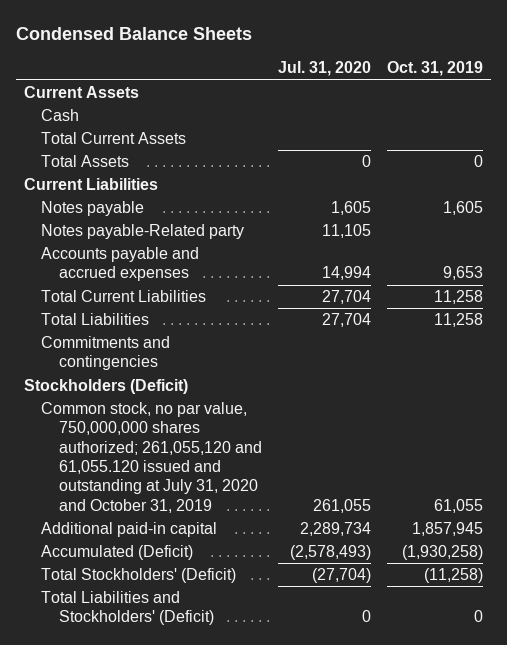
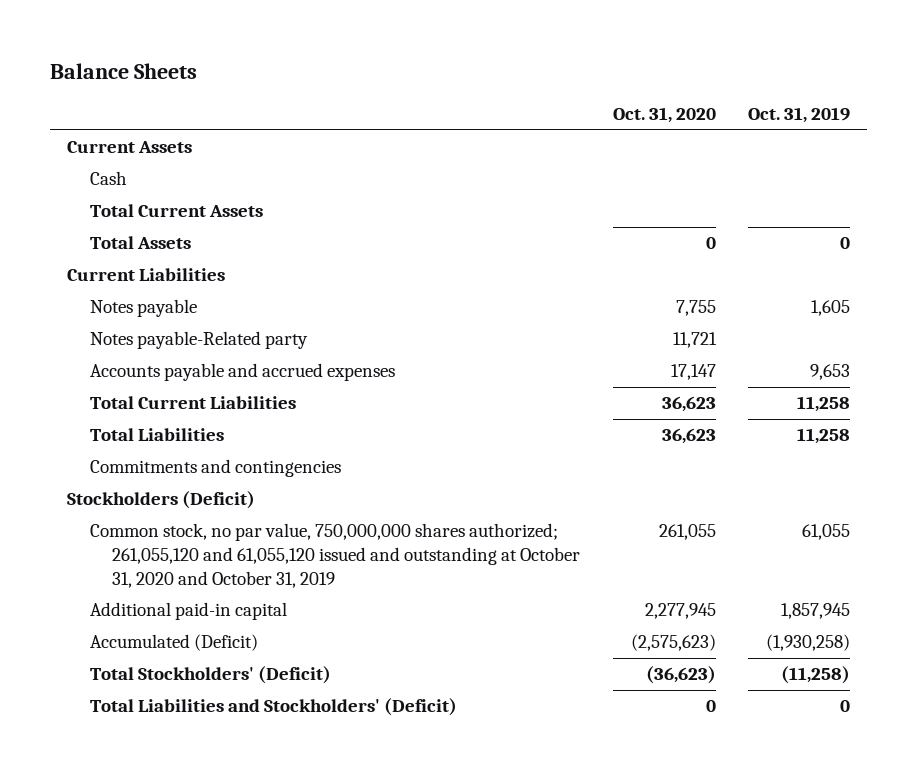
- Condensed Balance Sheets
+ Balance Sheets
- | Jul. 31, 2020 | Oct. 31, 2019
+ | Oct. 31, 2020 | Oct. 31, 2019
- Common stock, no par value, 750,000,000 shares authorized; 261,055,120 and 61,055.120 issued and outstanding at July 31, 2020 and October 31, 2019 | 261,055 | 61,055
+ Common stock, no par value, 750,000,000 shares authorized; 261,055,120 and 61,055,120 issued and outstanding at October 31, 2020 and October 31, 2019 | 261,055 | 61,055

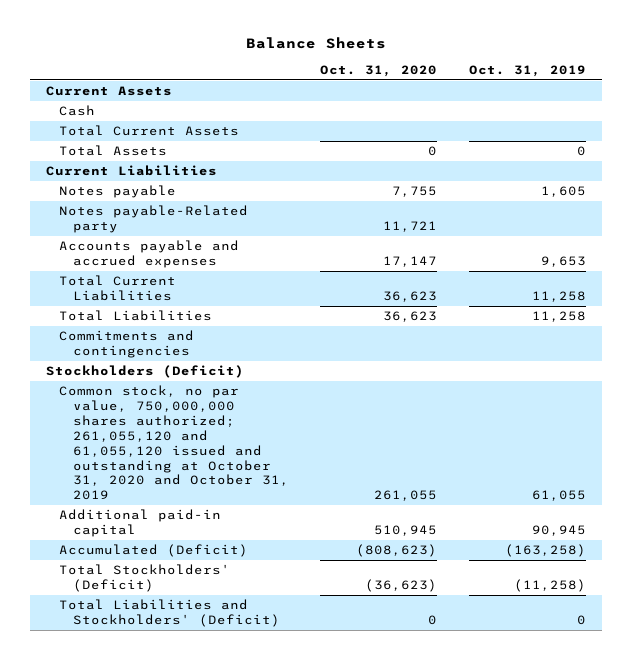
- Additional paid-in capital | 2,277,945 | 1,857,945
- Accumulated (Deficit) | (2,575,623) | (1,930,258)
+ Additional paid-in capital | 510,945 | 90,945
+ Accumulated (Deficit) | (808,623) | (163,258)

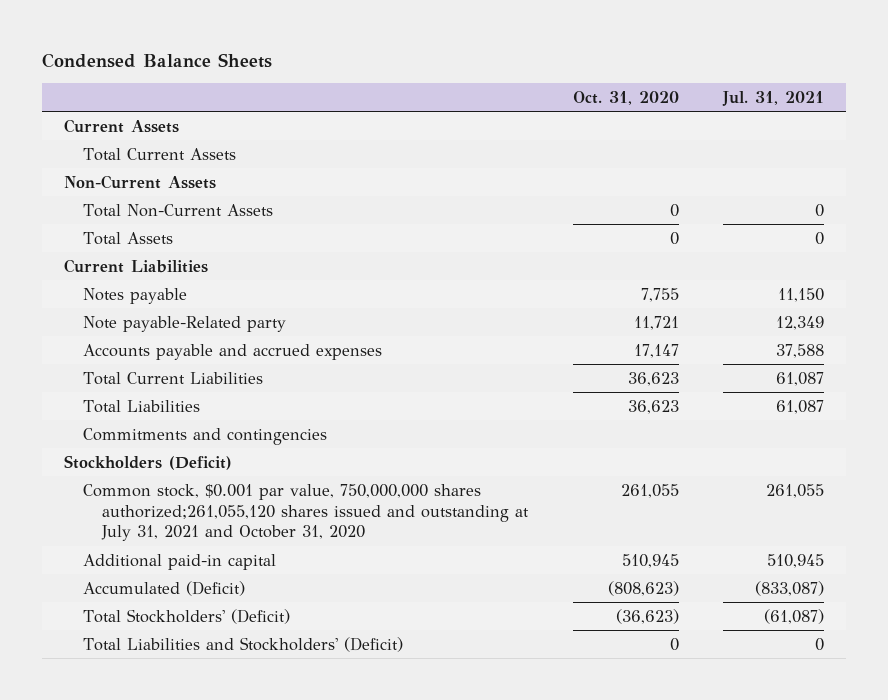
- Balance Sheets
+ Condensed Balance Sheets
- | Oct. 31, 2020 | Oct. 31, 2019
+ | Oct. 31, 2020 | Jul. 31, 2021
- Cash
+ Non-Current Assets
+ Total Non-Current Assets | 0 | 0
- Notes payable-Related party | 11,721 |
+ Note payable-Related party | 11,721 | 12,349
- Common stock, no par value, 750,000,000 shares authorized; 261,055,120 and 61,055,120 issued and outstanding at October 31, 2020 and October 31, 2019 | 261,055 | 61,055
+ Common stock, $0.001 par value, 750,000,000 shares authorized;261,055,120 shares issued and outstanding at July 31, 2021 and October 31, 2020 | 261,055 | 261,055

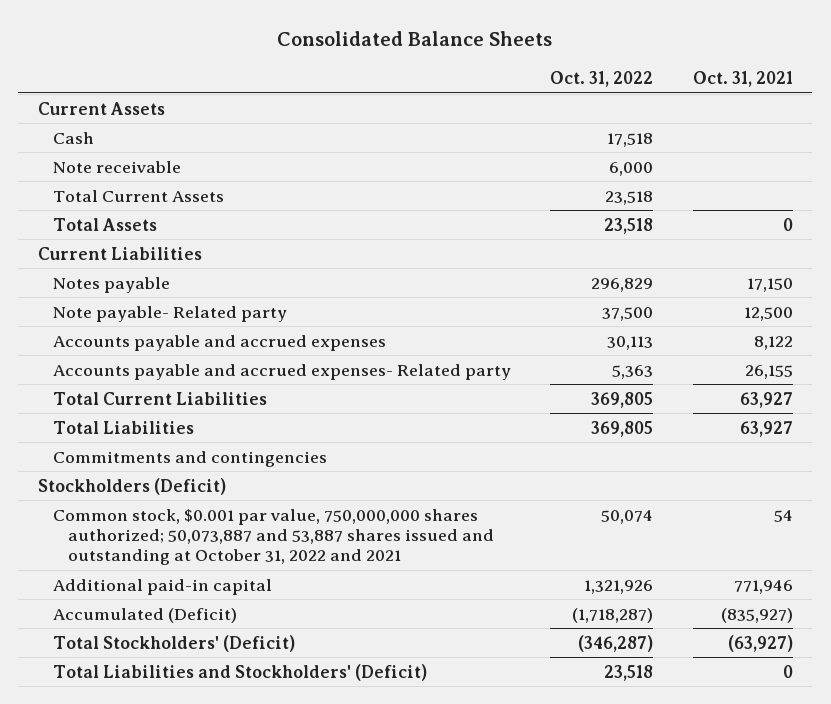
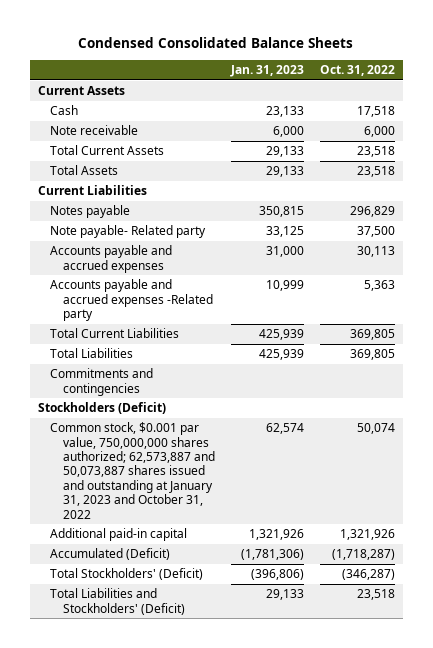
- Consolidated Balance Sheets
+ Condensed Consolidated Balance Sheets
- | Oct. 31, 2022 | Oct. 31, 2021
+ | Jan. 31, 2023 | Oct. 31, 2022
- Accounts payable and accrued expenses- Related party | 5,363 | 26,155
+ Accounts payable and accrued expenses -Related party | 10,999 | 5,363
- Common stock, $0.001 par value, 750,000,000 shares authorized; 50,073,887 and 53,887 shares issued and outstanding at October 31, 2022 and 2021 | 50,074 | 54
+ Common stock, $0.001 par value, 750,000,000 shares authorized; 62,573,887 and 50,073,887 shares issued and outstanding at January 31, 2023 and October 31, 2022 | 62,574 | 50,074

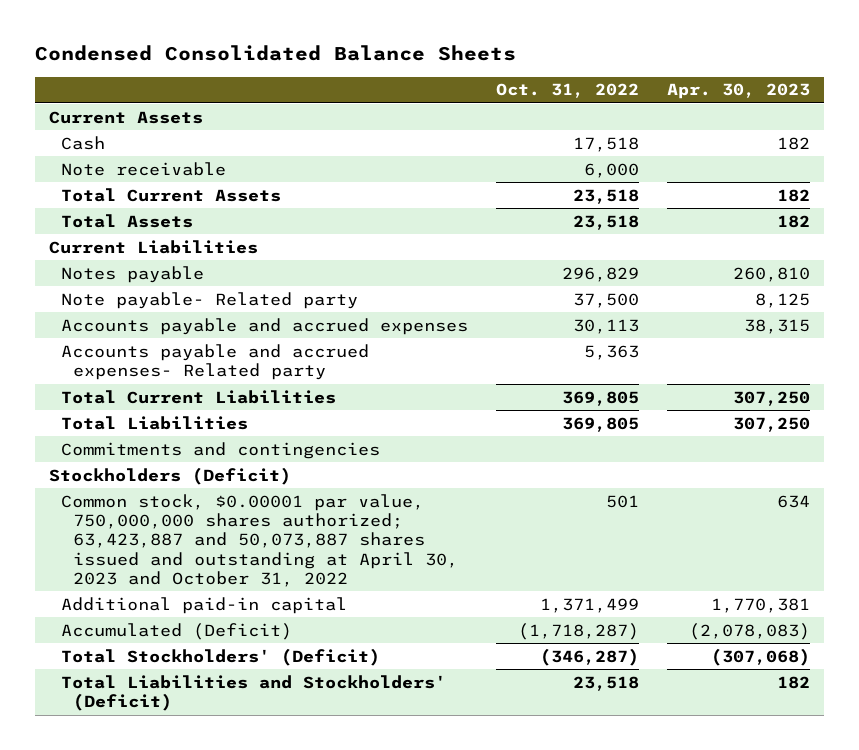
- | Jan. 31, 2023 | Oct. 31, 2022
+ | Oct. 31, 2022 | Apr. 30, 2023
- Accounts payable and accrued expenses -Related party | 10,999 | 5,363
+ Accounts payable and accrued expenses- Related party | 5,363 |
- Common stock, $0.001 par value, 750,000,000 shares authorized; 62,573,887 and 50,073,887 shares issued and outstanding at January 31, 2023 and October 31, 2022 | 62,574 | 50,074
- Additional paid-in capital | 1,321,926 | 1,321,926
+ Common stock, $0.00001 par value, 750,000,000 shares authorized; 63,423,887 and 50,073,887 shares issued and outstanding at April 30, 2023 and October 31, 2022 | 501 | 634
+ Additional paid-in capital | 1,371,499 | 1,770,381

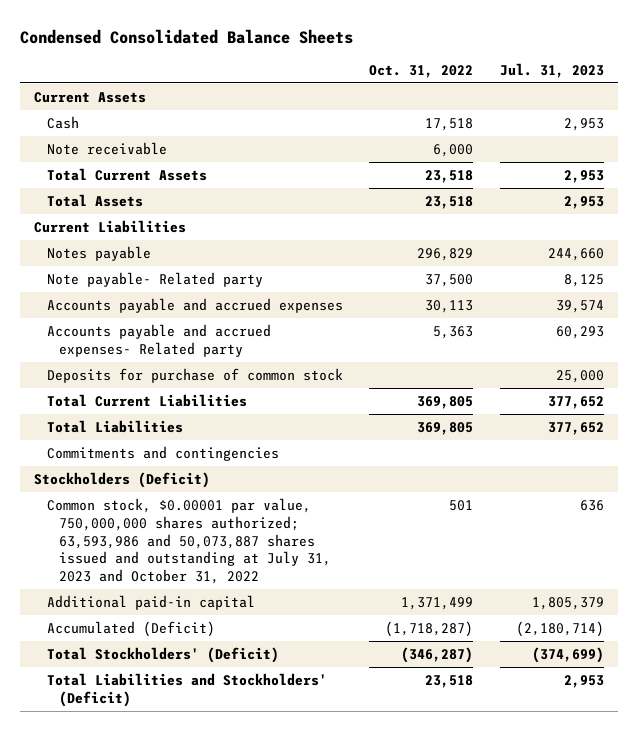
- | Oct. 31, 2022 | Apr. 30, 2023
+ | Oct. 31, 2022 | Jul. 31, 2023
+ Deposits for purchase of common stock | | 25,000
- Common stock, $0.00001 par value, 750,000,000 shares authorized; 63,423,887 and 50,073,887 shares issued and outstanding at April 30, 2023 and October 31, 2022 | 501 | 634
+ Common stock, $0.00001 par value, 750,000,000 shares authorized; 63,593,986 and 50,073,887 shares issued and outstanding at July 31, 2023 and October 31, 2022 | 501 | 636

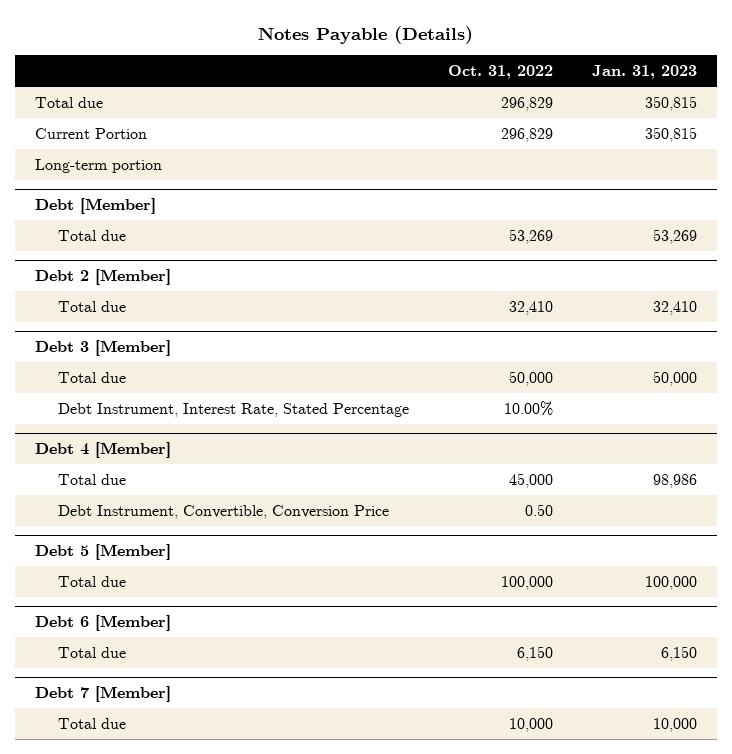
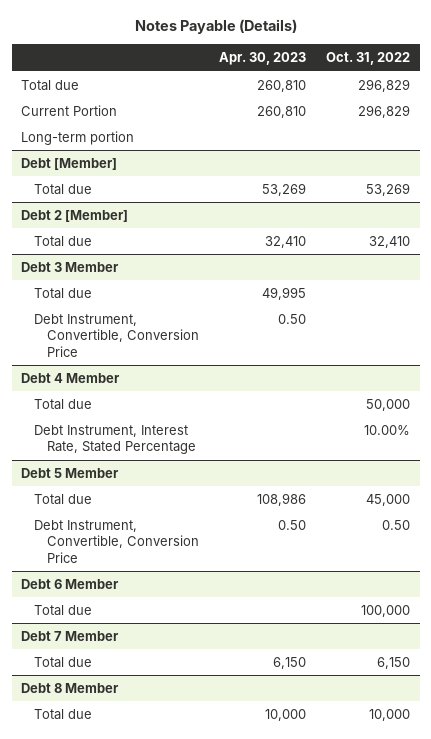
- | Oct. 31, 2022 | Jan. 31, 2023
+ | Apr. 30, 2023 | Oct. 31, 2022
- Debt 3 [Member]
+ Debt 3 Member
+ Total due | 49,995 |
+ Debt Instrument, Convertible, Conversion Price | 0.50 |
+ Debt 4 Member
- Debt 4 [Member]
+ Debt 5 Member
- Debt 5 [Member]
+ Debt 6 Member
- Debt 6 [Member]
+ Debt 7 Member
- Debt 7 [Member]
+ Debt 8 Member

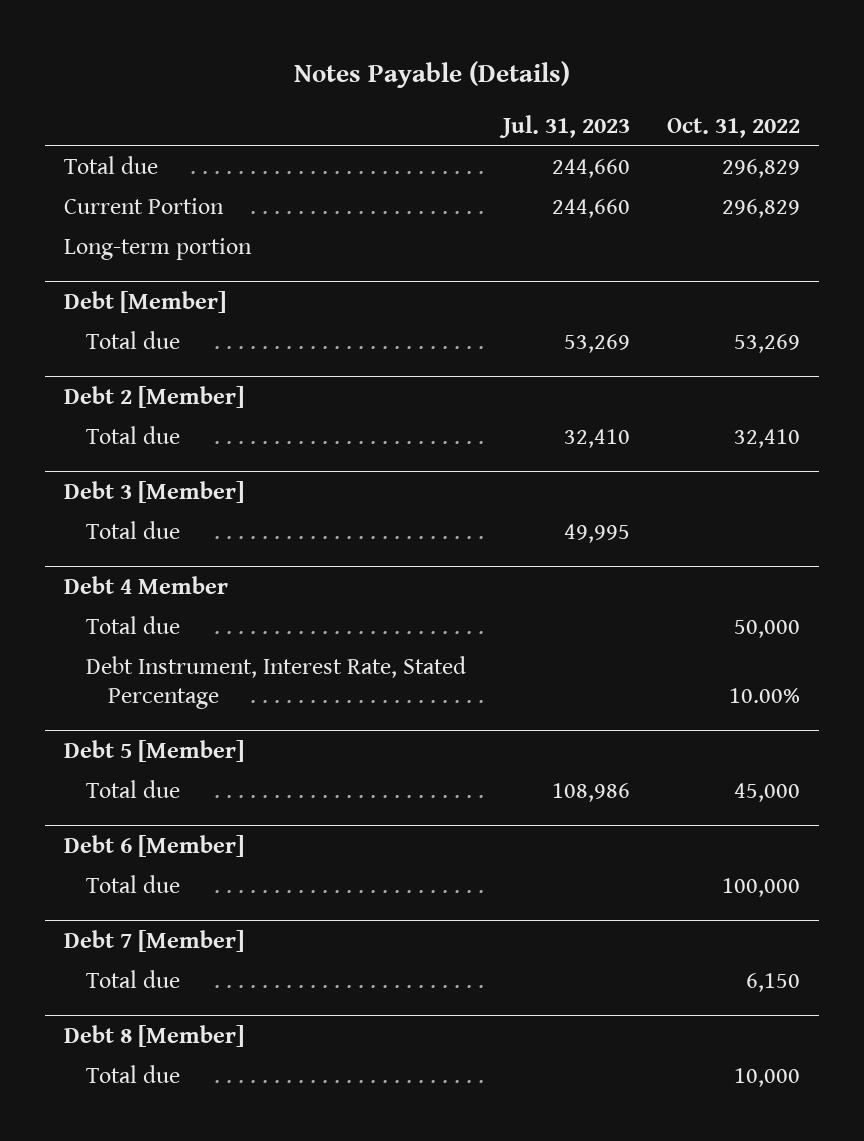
- | Apr. 30, 2023 | Oct. 31, 2022
+ | Jul. 31, 2023 | Oct. 31, 2022
- Debt 3 Member
+ Debt 3 [Member]
- Debt Instrument, Convertible, Conversion Price | 0.50 |
- Debt 5 Member
+ Debt 5 [Member]
- Debt Instrument, Convertible, Conversion Price | 0.50 | 0.50
- Debt 6 Member
+ Debt 6 [Member]
- Debt 7 Member
+ Debt 7 [Member]
- Debt 8 Member
+ Debt 8 [Member]

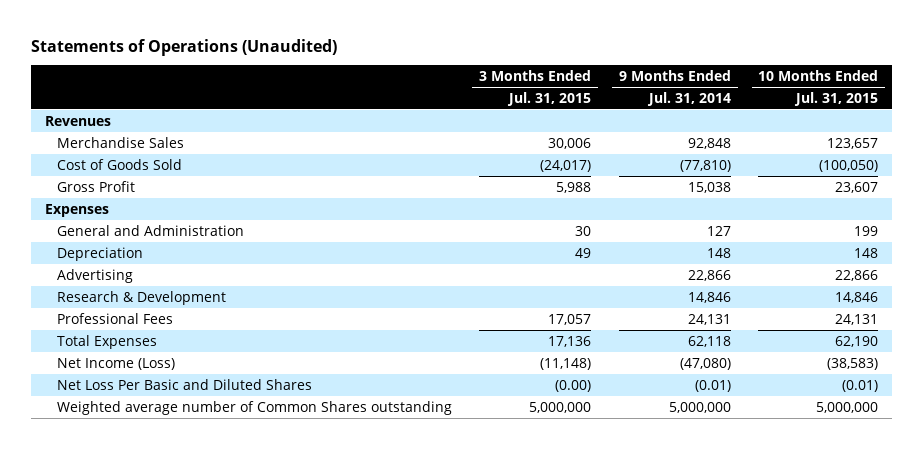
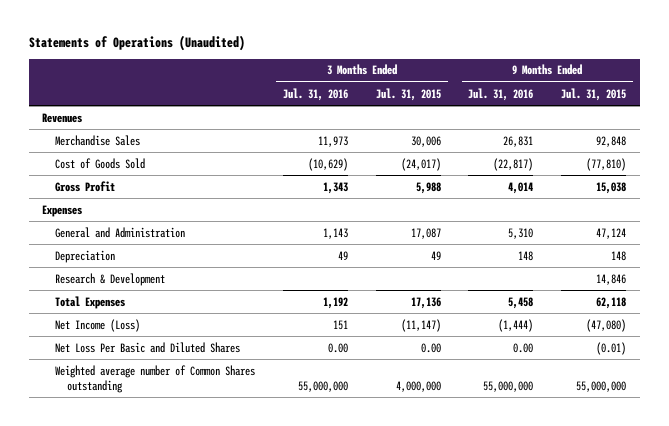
- | 3 Months Ended Jul. 31, 2015 | 9 Months Ended Jul. 31, 2014 | 10 Months Ended Jul. 31, 2015
+ | 3 Months Ended Jul. 31, 2016 | 3 Months Ended Jul. 31, 2015 | 9 Months Ended Jul. 31, 2016 | 9 Months Ended Jul. 31, 2015
- General and Administration | 30 | 127 | 199
+ General and Administration | 1,143 | 17,087 | 5,310 | 47,124
- Advertising | | 22,866 | 22,866
- Professional Fees | 17,057 | 24,131 | 24,131
- Net Income (Loss) | (11,148) | (47,080) | (38,583)
- Net Loss Per Basic and Diluted Shares | (0.00) | (0.01) | (0.01)
- Weighted average number of Common Shares outstanding | 5,000,000 | 5,000,000 | 5,000,000
+ Net Income (Loss) | 151 | (11,147) | (1,444) | (47,080)
+ Net Loss Per Basic and Diluted Shares | 0.00 | 0.00 | 0.00 | (0.01)
+ Weighted average number of Common Shares outstanding | 55,000,000 | 4,000,000 | 55,000,000 | 55,000,000

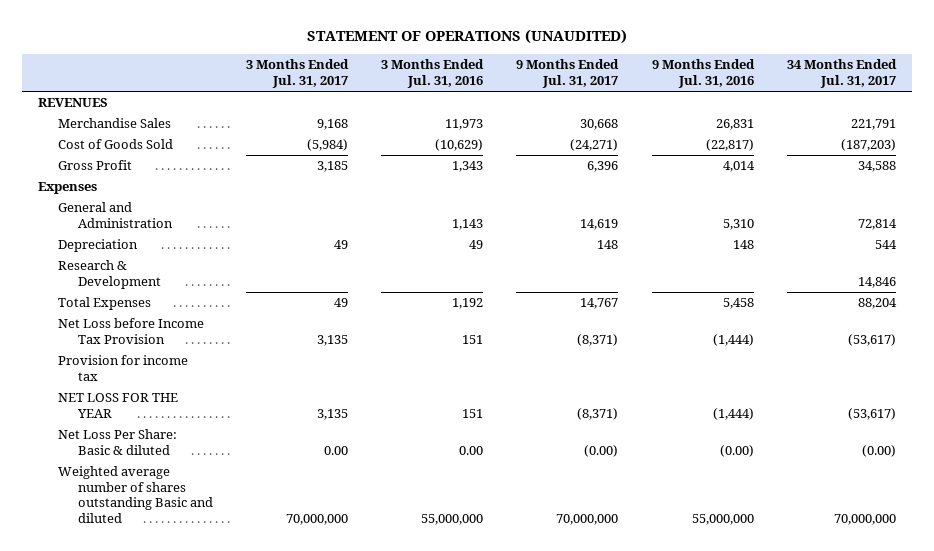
- Statements of Operations (Unaudited)
+ STATEMENT OF OPERATIONS (UNAUDITED)
- | 3 Months Ended Jul. 31, 2016 | 3 Months Ended Jul. 31, 2015 | 9 Months Ended Jul. 31, 2016 | 9 Months Ended Jul. 31, 2015
+ | 3 Months Ended Jul. 31, 2017 | 3 Months Ended Jul. 31, 2016 | 9 Months Ended Jul. 31, 2017 | 9 Months Ended Jul. 31, 2016 | 34 Months Ended Jul. 31, 2017
- Revenues
+ REVENUES
- Net Income (Loss) | 151 | (11,147) | (1,444) | (47,080)
- Net Loss Per Basic and Diluted Shares | 0.00 | 0.00 | 0.00 | (0.01)
- Weighted average number of Common Shares outstanding | 55,000,000 | 4,000,000 | 55,000,000 | 55,000,000
+ Net Loss before Income Tax Provision | 3,135 | 151 | (8,371) | (1,444) | (53,617)
+ Provision for income tax
+ NET LOSS FOR THE YEAR | 3,135 | 151 | (8,371) | (1,444) | (53,617)
+ Net Loss Per Share: Basic & diluted | 0.00 | 0.00 | (0.00) | (0.00) | (0.00)
+ Weighted average number of shares outstanding Basic and diluted | 70,000,000 | 55,000,000 | 70,000,000 | 55,000,000 | 70,000,000

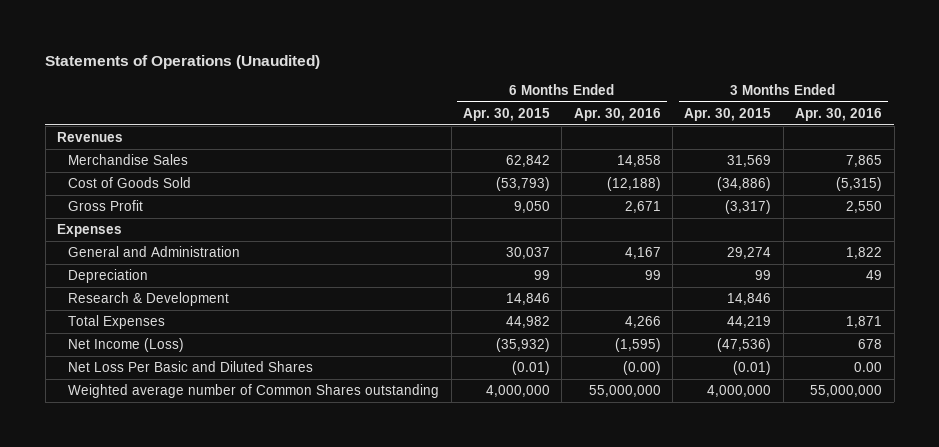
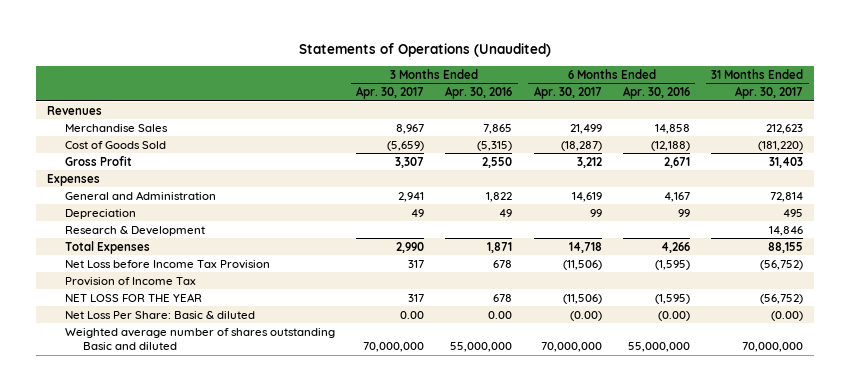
- | 6 Months Ended Apr. 30, 2015 | 6 Months Ended Apr. 30, 2016 | 3 Months Ended Apr. 30, 2015 | 3 Months Ended Apr. 30, 2016
+ | 3 Months Ended Apr. 30, 2017 | 3 Months Ended Apr. 30, 2016 | 6 Months Ended Apr. 30, 2017 | 6 Months Ended Apr. 30, 2016 | 31 Months Ended Apr. 30, 2017
- Net Income (Loss) | (35,932) | (1,595) | (47,536) | 678
- Net Loss Per Basic and Diluted Shares | (0.01) | (0.00) | (0.01) | 0.00
- Weighted average number of Common Shares outstanding | 4,000,000 | 55,000,000 | 4,000,000 | 55,000,000
+ Net Loss before Income Tax Provision | 317 | 678 | (11,506) | (1,595) | (56,752)
+ Provision of Income Tax
+ NET LOSS FOR THE YEAR | 317 | 678 | (11,506) | (1,595) | (56,752)
+ Net Loss Per Share: Basic & diluted | 0.00 | 0.00 | (0.00) | (0.00) | (0.00)
+ Weighted average number of shares outstanding Basic and diluted | 70,000,000 | 55,000,000 | 70,000,000 | 55,000,000 | 70,000,000

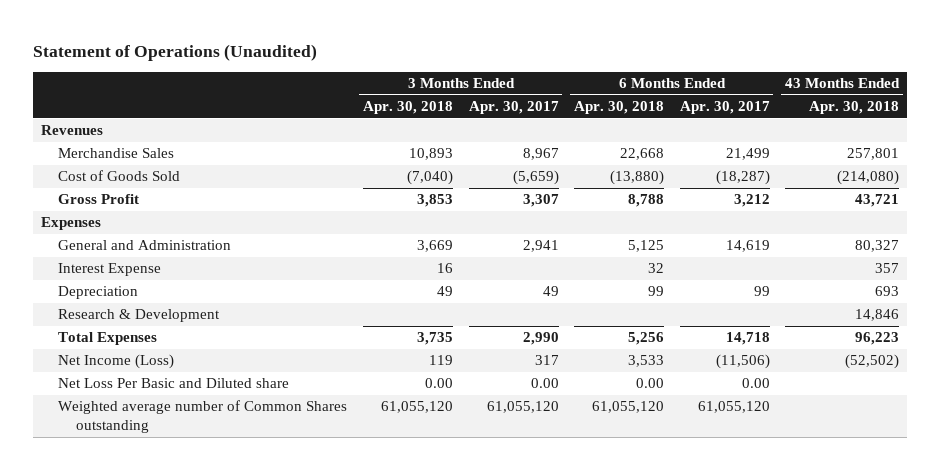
- Statements of Operations (Unaudited)
+ Statement of Operations (Unaudited)
- | 3 Months Ended Apr. 30, 2017 | 3 Months Ended Apr. 30, 2016 | 6 Months Ended Apr. 30, 2017 | 6 Months Ended Apr. 30, 2016 | 31 Months Ended Apr. 30, 2017
+ | 3 Months Ended Apr. 30, 2018 | 3 Months Ended Apr. 30, 2017 | 6 Months Ended Apr. 30, 2018 | 6 Months Ended Apr. 30, 2017 | 43 Months Ended Apr. 30, 2018
+ Interest Expense | 16 | | 32 | | 357
- Net Loss before Income Tax Provision | 317 | 678 | (11,506) | (1,595) | (56,752)
- Provision of Income Tax
- NET LOSS FOR THE YEAR | 317 | 678 | (11,506) | (1,595) | (56,752)
- Net Loss Per Share: Basic & diluted | 0.00 | 0.00 | (0.00) | (0.00) | (0.00)
- Weighted average number of shares outstanding Basic and diluted | 70,000,000 | 55,000,000 | 70,000,000 | 55,000,000 | 70,000,000
+ Net Income (Loss) | 119 | 317 | 3,533 | (11,506) | (52,502)
+ Net Loss Per Basic and Diluted share | 0.00 | 0.00 | 0.00 | 0.00 |
+ Weighted average number of Common Shares outstanding | 61,055,120 | 61,055,120 | 61,055,120 | 61,055,120 |

